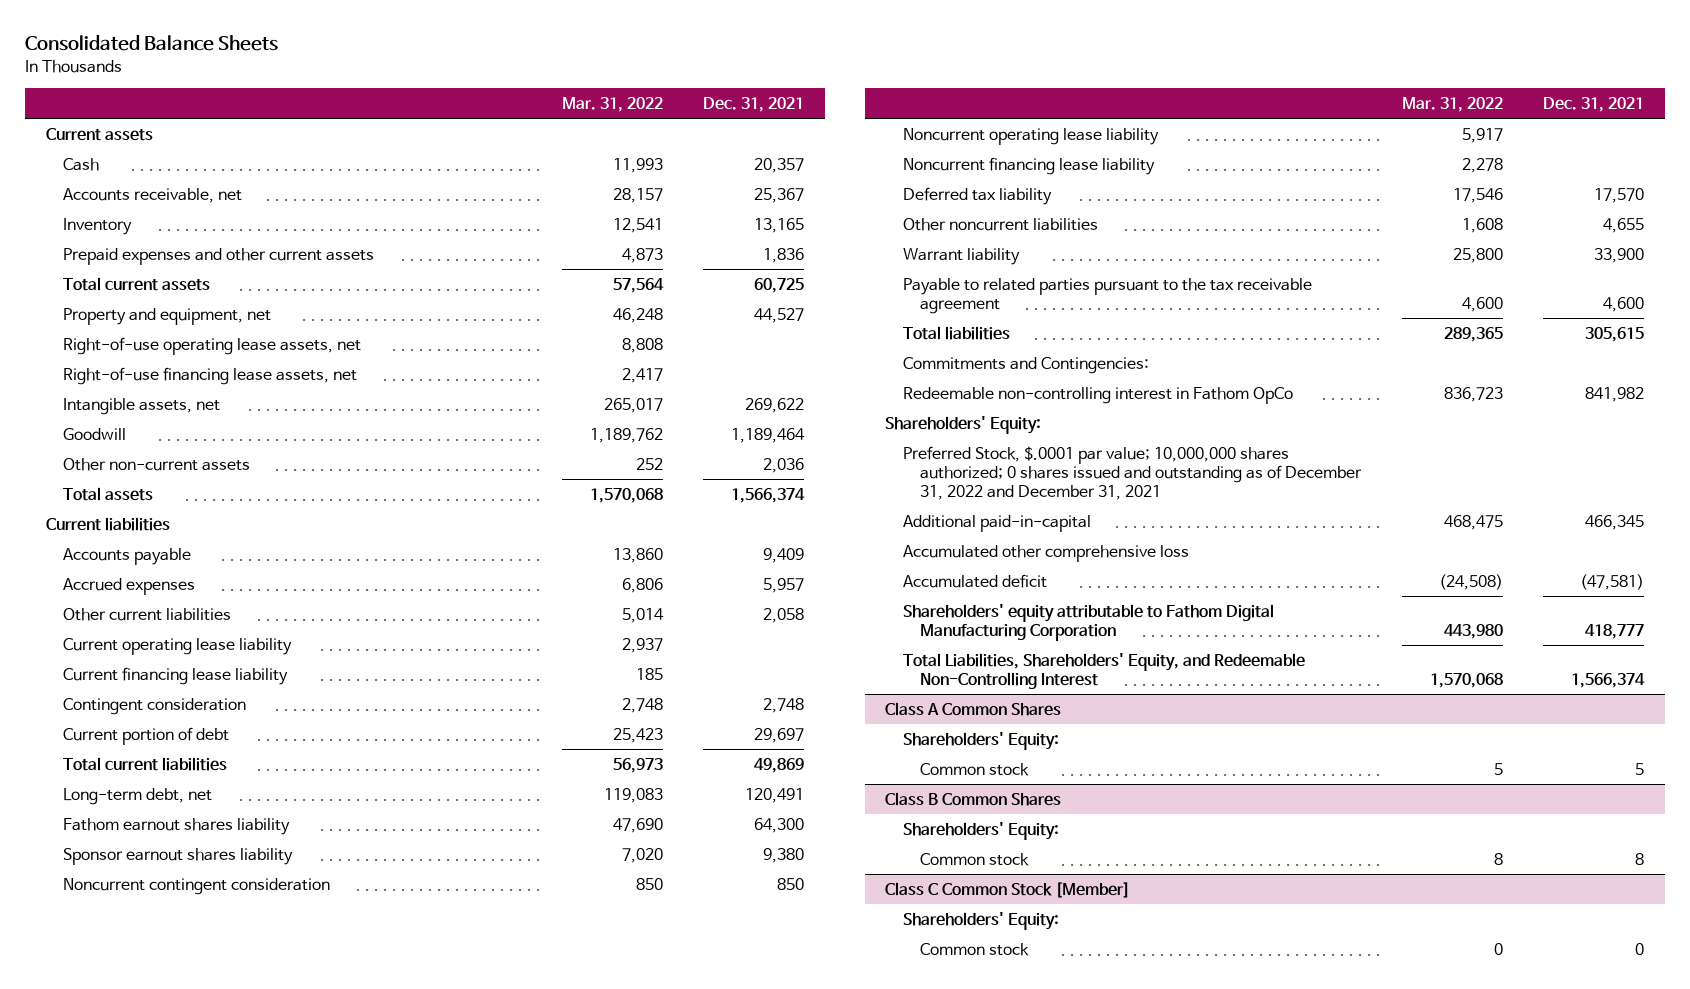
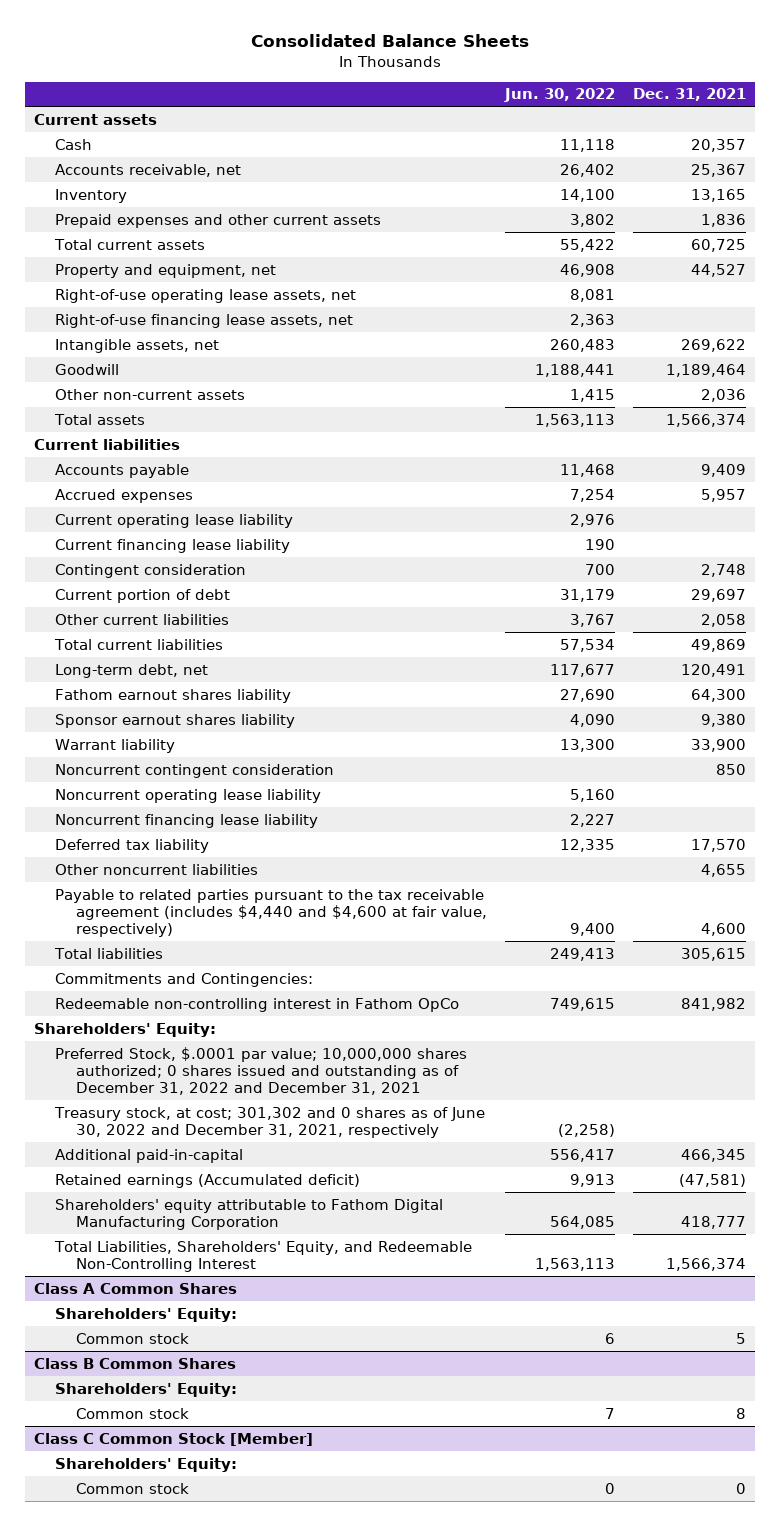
- | Mar. 31, 2022 | Dec. 31, 2021
+ | Jun. 30, 2022 | Dec. 31, 2021
moved down: Other current liabilities | 3,767 | 2,058
moved up: Warrant liability | 13,300 | 33,900
- Payable to related parties pursuant to the tax receivable agreement | 4,600 | 4,600
+ Payable to related parties pursuant to the tax receivable agreement (includes $4,440 and $4,600 at fair value, respectively) | 9,400 | 4,600
+ Treasury stock, at cost; 301,302 and 0 shares as of June 30, 2022 and December 31, 2021, respectively | (2,258) |
- Accumulated other comprehensive loss
- Accumulated deficit | (24,508) | (47,581)
+ Retained earnings (Accumulated deficit) | 9,913 | (47,581)

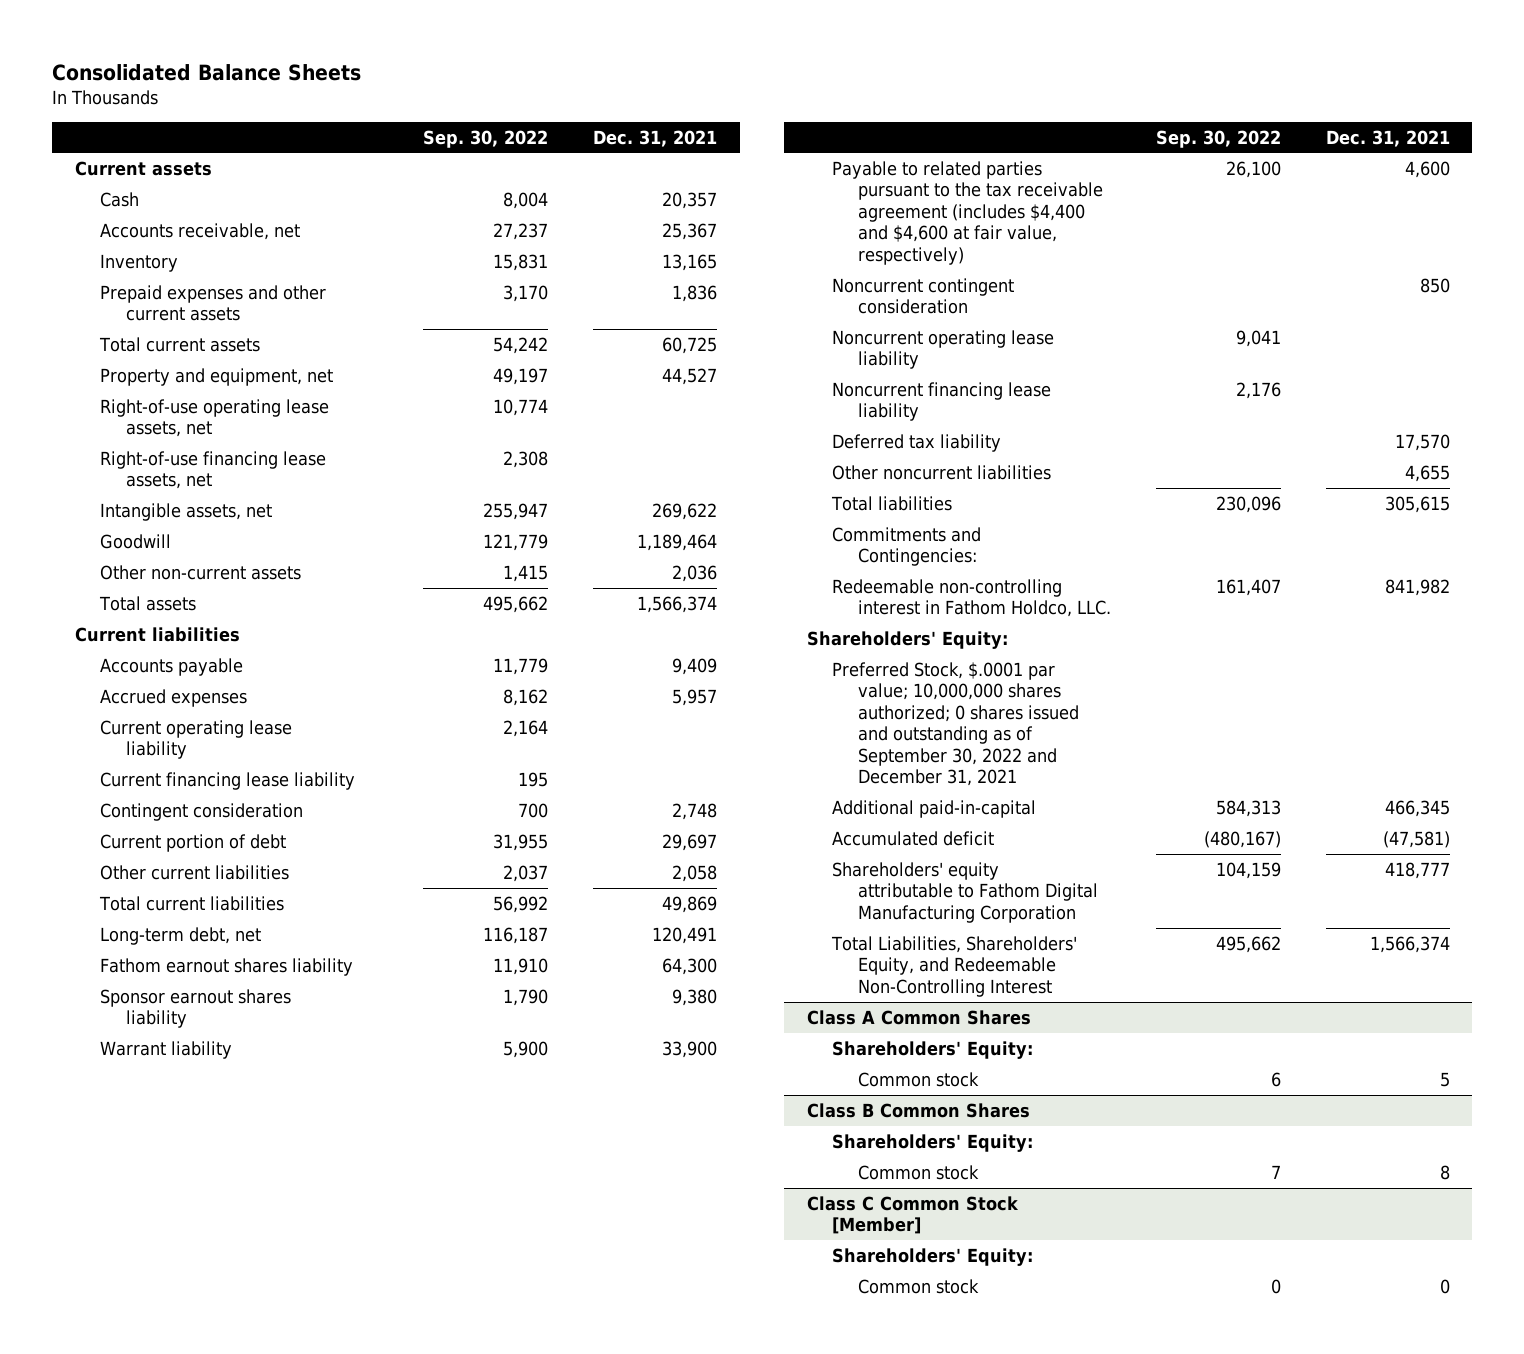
- | Jun. 30, 2022 | Dec. 31, 2021
+ | Sep. 30, 2022 | Dec. 31, 2021
+ Payable to related parties pursuant to the tax receivable agreement (includes $4,400 and $4,600 at fair value, respectively) | 26,100 | 4,600
- Payable to related parties pursuant to the tax receivable agreement (includes $4,440 and $4,600 at fair value, respectively) | 9,400 | 4,600
- Redeemable non-controlling interest in Fathom OpCo | 749,615 | 841,982
+ Redeemable non-controlling interest in Fathom Holdco, LLC. | 161,407 | 841,982
- Preferred Stock, $.0001 par value; 10,000,000 shares authorized; 0 shares issued and outstanding as of December 31, 2022 and December 31, 2021
- Treasury stock, at cost; 301,302 and 0 shares as of June 30, 2022 and December 31, 2021, respectively | (2,258) |
+ Preferred Stock, $.0001 par value; 10,000,000 shares authorized; 0 shares issued and outstanding as of September 30, 2022 and December 31, 2021
- Retained earnings (Accumulated deficit) | 9,913 | (47,581)
+ Accumulated deficit | (480,167) | (47,581)

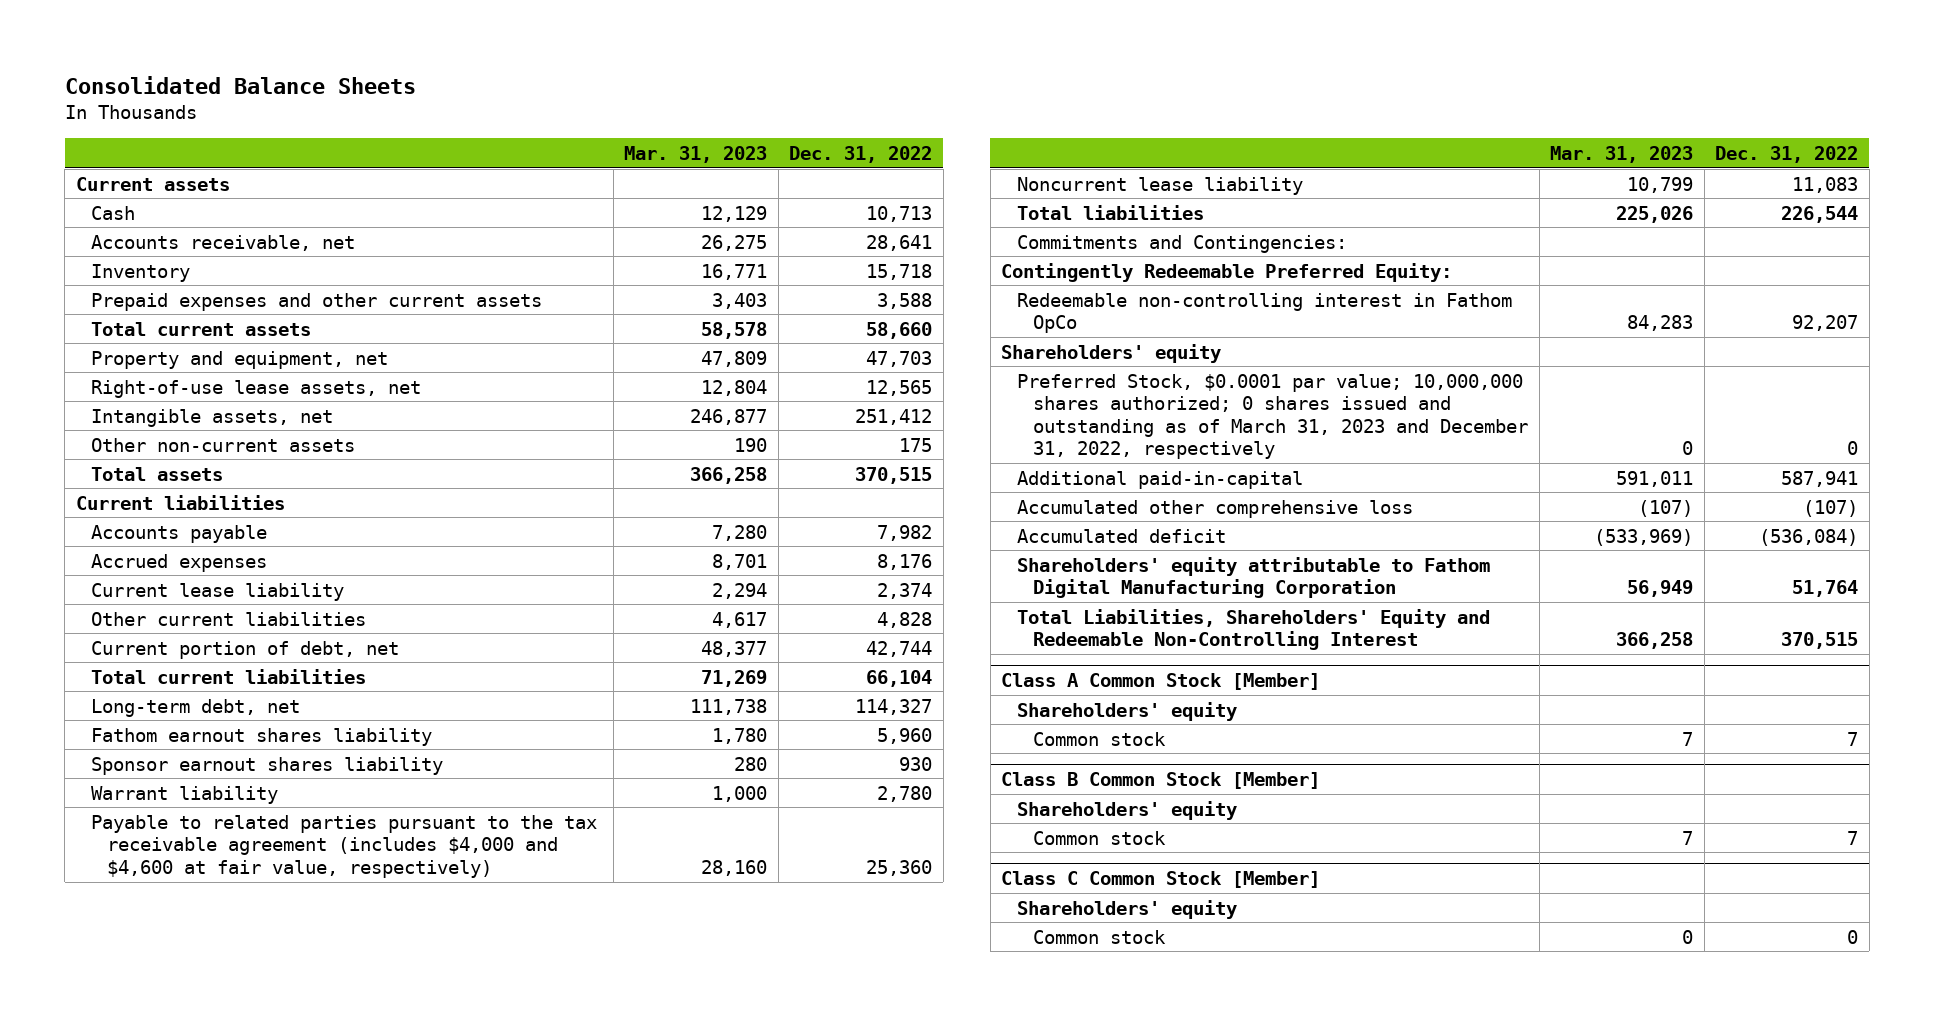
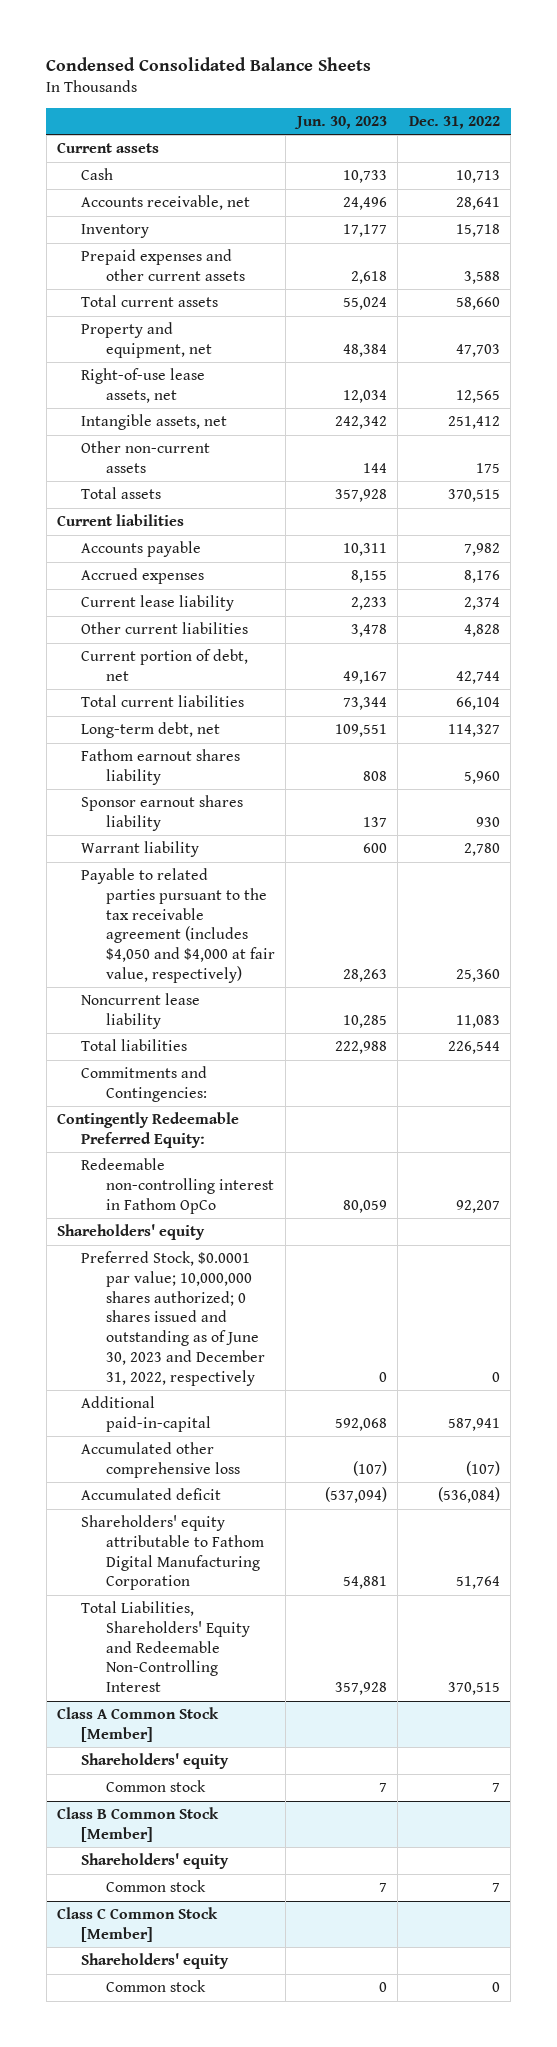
- Consolidated Balance Sheets
+ Condensed Consolidated Balance Sheets
- | Mar. 31, 2023 | Dec. 31, 2022
+ | Jun. 30, 2023 | Dec. 31, 2022
- Payable to related parties pursuant to the tax receivable agreement (includes $4,000 and $4,600 at fair value, respectively) | 28,160 | 25,360
+ Payable to related parties pursuant to the tax receivable agreement (includes $4,050 and $4,000 at fair value, respectively) | 28,263 | 25,360
- Preferred Stock, $0.0001 par value; 10,000,000 shares authorized; 0 shares issued and outstanding as of March 31, 2023 and December 31, 2022, respectively | 0 | 0
+ Preferred Stock, $0.0001 par value; 10,000,000 shares authorized; 0 shares issued and outstanding as of June 30, 2023 and December 31, 2022, respectively | 0 | 0

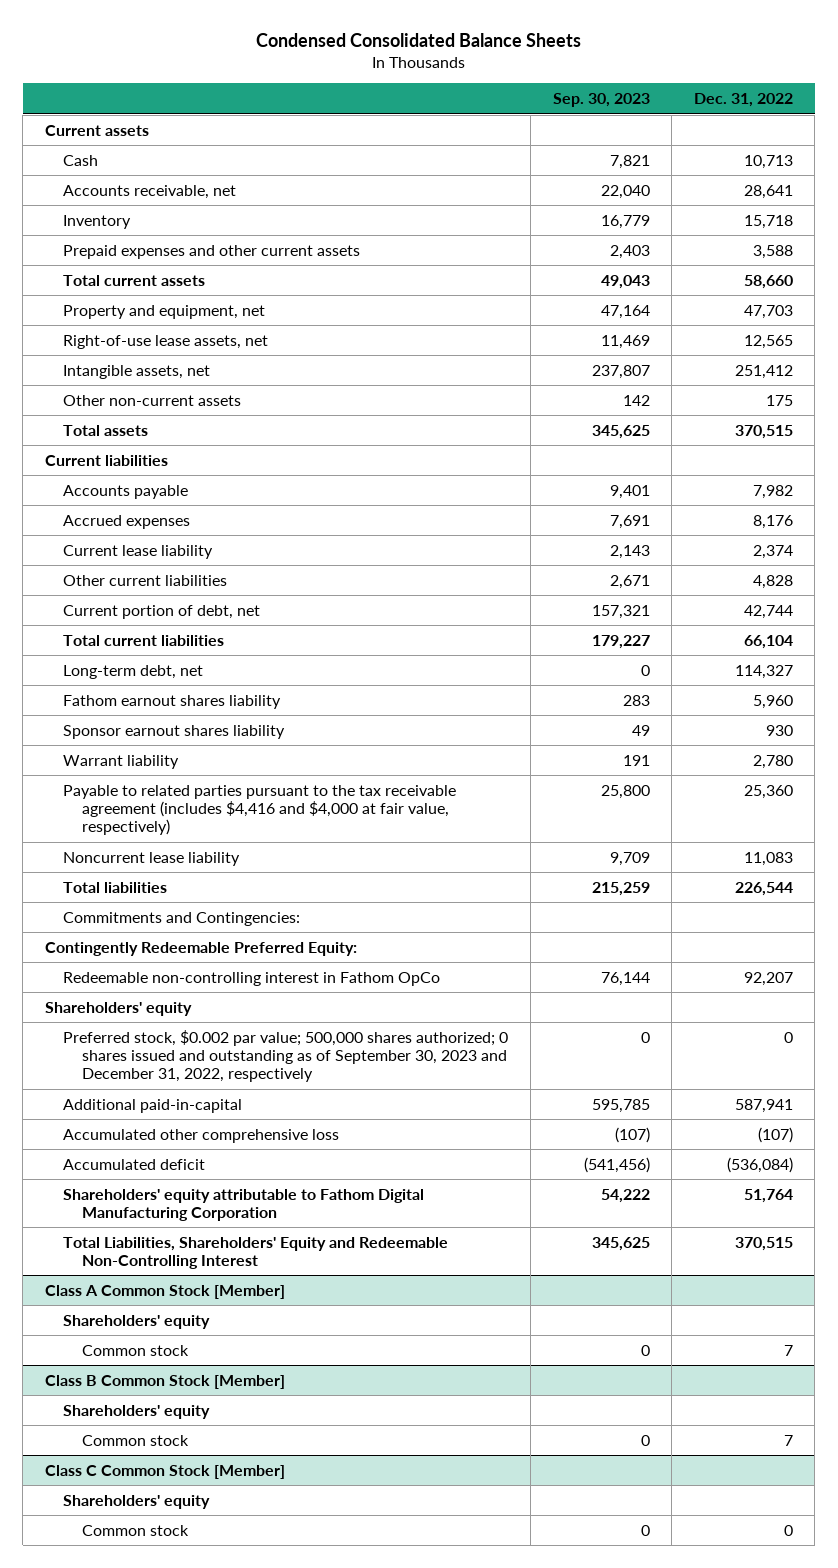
- | Jun. 30, 2023 | Dec. 31, 2022
+ | Sep. 30, 2023 | Dec. 31, 2022
- Payable to related parties pursuant to the tax receivable agreement (includes $4,050 and $4,000 at fair value, respectively) | 28,263 | 25,360
+ Payable to related parties pursuant to the tax receivable agreement (includes $4,416 and $4,000 at fair value, respectively) | 25,800 | 25,360
- Preferred Stock, $0.0001 par value; 10,000,000 shares authorized; 0 shares issued and outstanding as of June 30, 2023 and December 31, 2022, respectively | 0 | 0
+ Preferred stock, $0.002 par value; 500,000 shares authorized; 0 shares issued and outstanding as of September 30, 2023 and December 31, 2022, respectively | 0 | 0

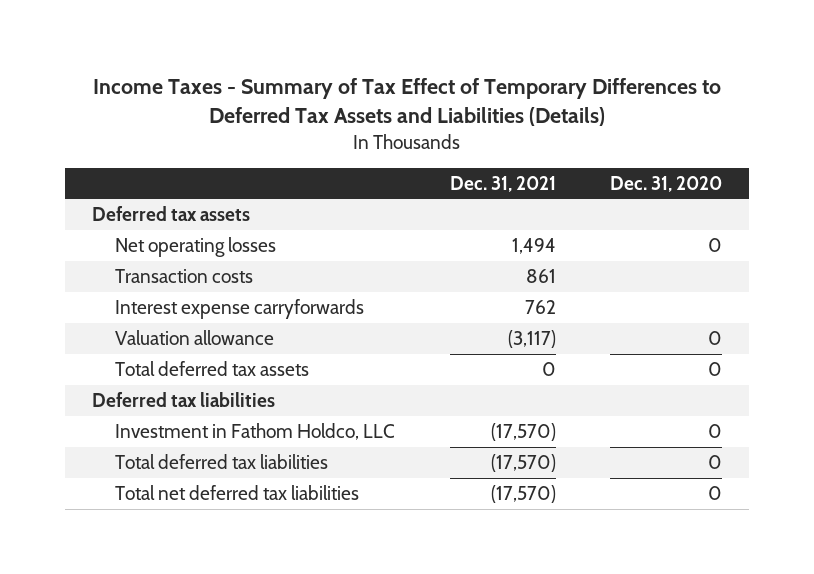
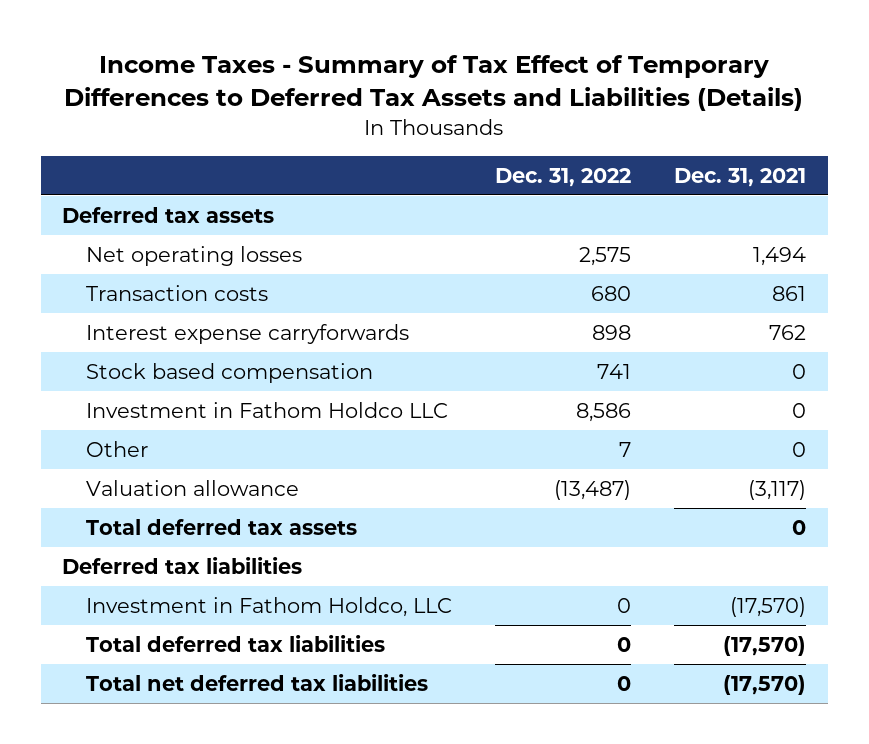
- | Dec. 31, 2021 | Dec. 31, 2020
+ | Dec. 31, 2022 | Dec. 31, 2021
+ Stock based compensation | 741 | 0
+ Investment in Fathom Holdco LLC | 8,586 | 0
+ Other | 7 | 0

